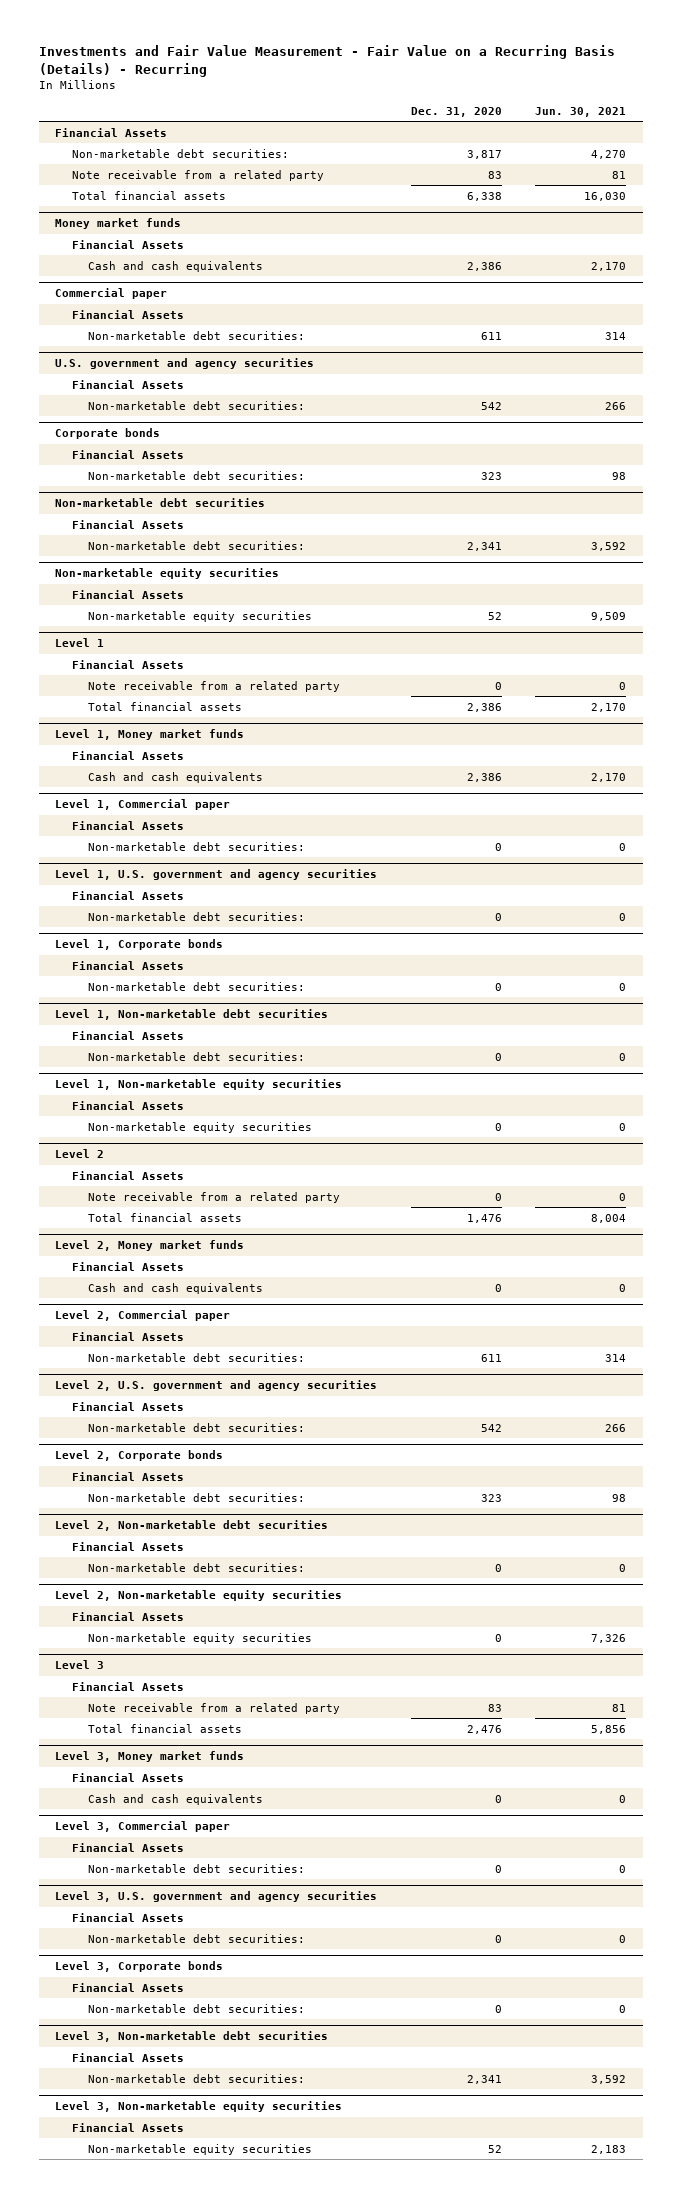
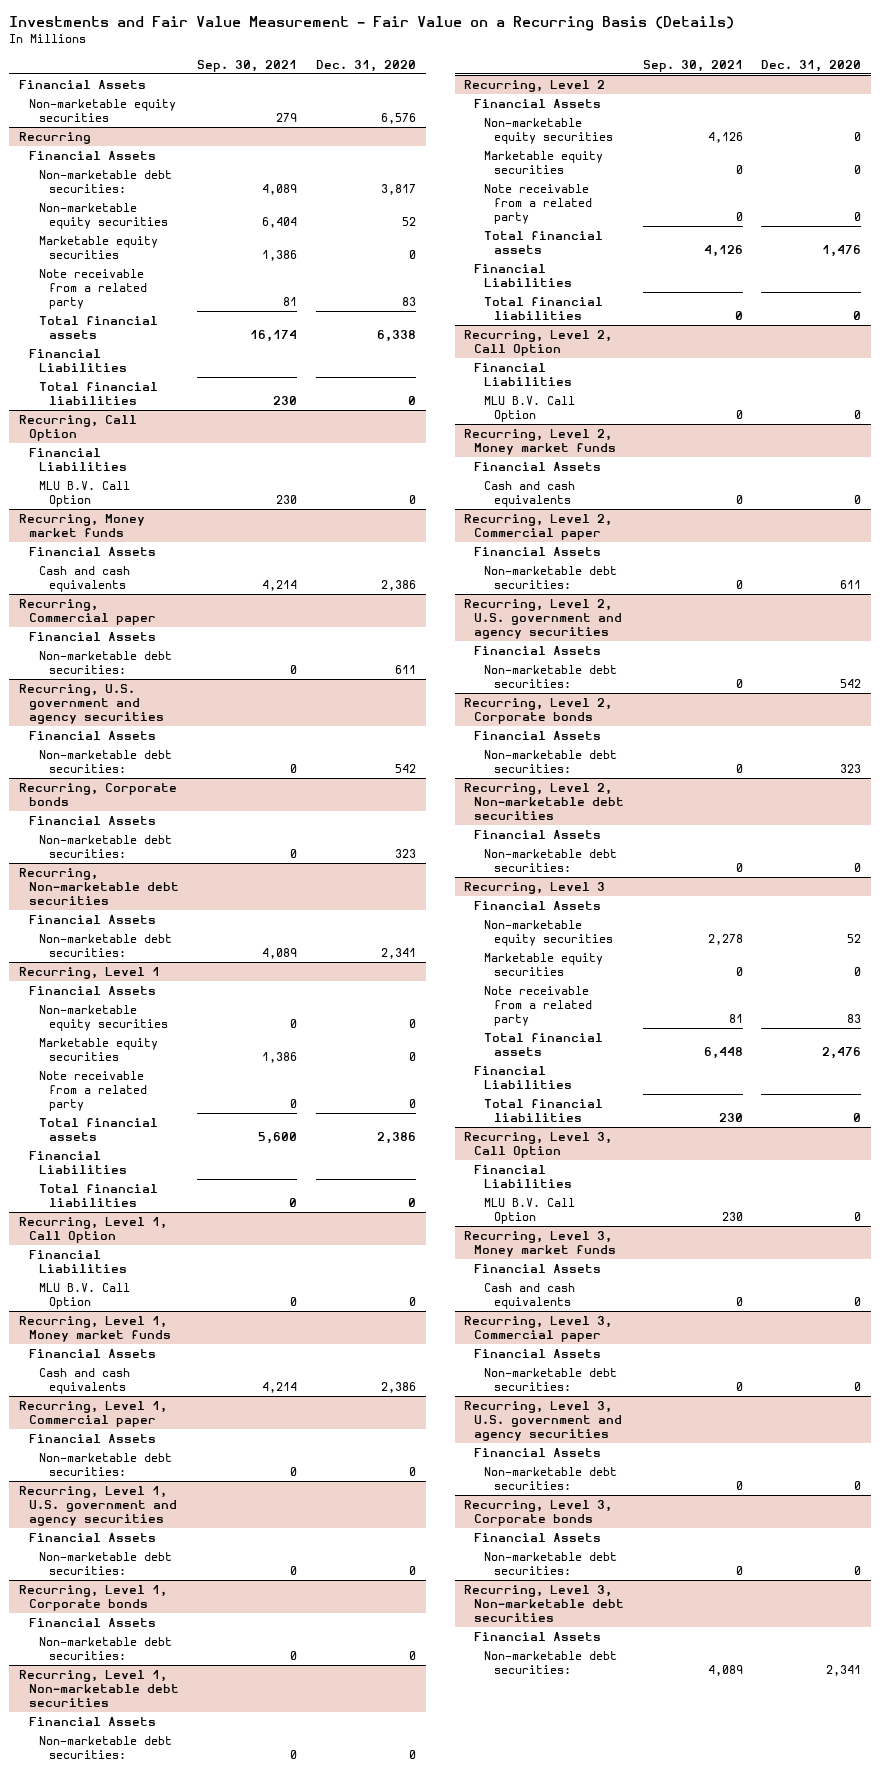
- Investments and Fair Value Measurement - Fair Value on a Recurring Basis (Details) - Recurring
+ Investments and Fair Value Measurement - Fair Value on a Recurring Basis (Details)
- | Dec. 31, 2020 | Jun. 30, 2021
+ | Sep. 30, 2021 | Dec. 31, 2020
+ Non-marketable equity securities | 279 | 6,576
+ Recurring
+ Financial Assets
+ Non-marketable equity securities | 6,404 | 52
+ Marketable equity securities | 1,386 | 0
- Money market funds
+ Financial Liabilities
+ Total financial liabilities | 230 | 0
+ Recurring, Call Option
+ Financial Liabilities
+ MLU B.V. Call Option | 230 | 0
+ Recurring, Money market funds
- Commercial paper
+ Recurring, Commercial paper
- U.S. government and agency securities
+ Recurring, U.S. government and agency securities
- Corporate bonds
+ Recurring, Corporate bonds
- Non-marketable debt securities
+ Recurring, Non-marketable debt securities
- Non-marketable equity securities
- Financial Assets
- Non-marketable equity securities | 52 | 9,509
- Level 1
+ Recurring, Level 1
+ Non-marketable equity securities | 0 | 0
+ Marketable equity securities | 1,386 | 0
- Level 1, Money market funds
+ Financial Liabilities
+ Total financial liabilities | 0 | 0
+ Recurring, Level 1, Call Option
+ Financial Liabilities
+ MLU B.V. Call Option | 0 | 0
+ Recurring, Level 1, Money market funds
- Level 1, Commercial paper
+ Recurring, Level 1, Commercial paper
- Level 1, U.S. government and agency securities
+ Recurring, Level 1, U.S. government and agency securities
- Level 1, Corporate bonds
+ Recurring, Level 1, Corporate bonds
- Level 1, Non-marketable debt securities
+ Recurring, Level 1, Non-marketable debt securities
- Level 1, Non-marketable equity securities
+ Recurring, Level 2
- Level 2
- Financial Assets
+ Marketable equity securities | 0 | 0
- Level 2, Money market funds
+ Financial Liabilities
+ Total financial liabilities | 0 | 0
+ Recurring, Level 2, Call Option
+ Financial Liabilities
+ MLU B.V. Call Option | 0 | 0
+ Recurring, Level 2, Money market funds
- Level 2, Commercial paper
+ Recurring, Level 2, Commercial paper
- Level 2, U.S. government and agency securities
+ Recurring, Level 2, U.S. government and agency securities
- Level 2, Corporate bonds
+ Recurring, Level 2, Corporate bonds
- Level 2, Non-marketable debt securities
+ Recurring, Level 2, Non-marketable debt securities
- Level 2, Non-marketable equity securities
- Financial Assets
- Non-marketable equity securities | 0 | 7,326
- Level 3
+ Recurring, Level 3
+ Non-marketable equity securities | 2,278 | 52
+ Marketable equity securities | 0 | 0
- Level 3, Money market funds
+ Financial Liabilities
+ Total financial liabilities | 230 | 0
+ Recurring, Level 3, Call Option
+ Financial Liabilities
+ MLU B.V. Call Option | 230 | 0
+ Recurring, Level 3, Money market funds
- Level 3, Commercial paper
+ Recurring, Level 3, Commercial paper
- Level 3, U.S. government and agency securities
+ Recurring, Level 3, U.S. government and agency securities
- Level 3, Corporate bonds
+ Recurring, Level 3, Corporate bonds
- Level 3, Non-marketable debt securities
+ Recurring, Level 3, Non-marketable debt securities
- Level 3, Non-marketable equity securities
- Financial Assets
- Non-marketable equity securities | 52 | 2,183

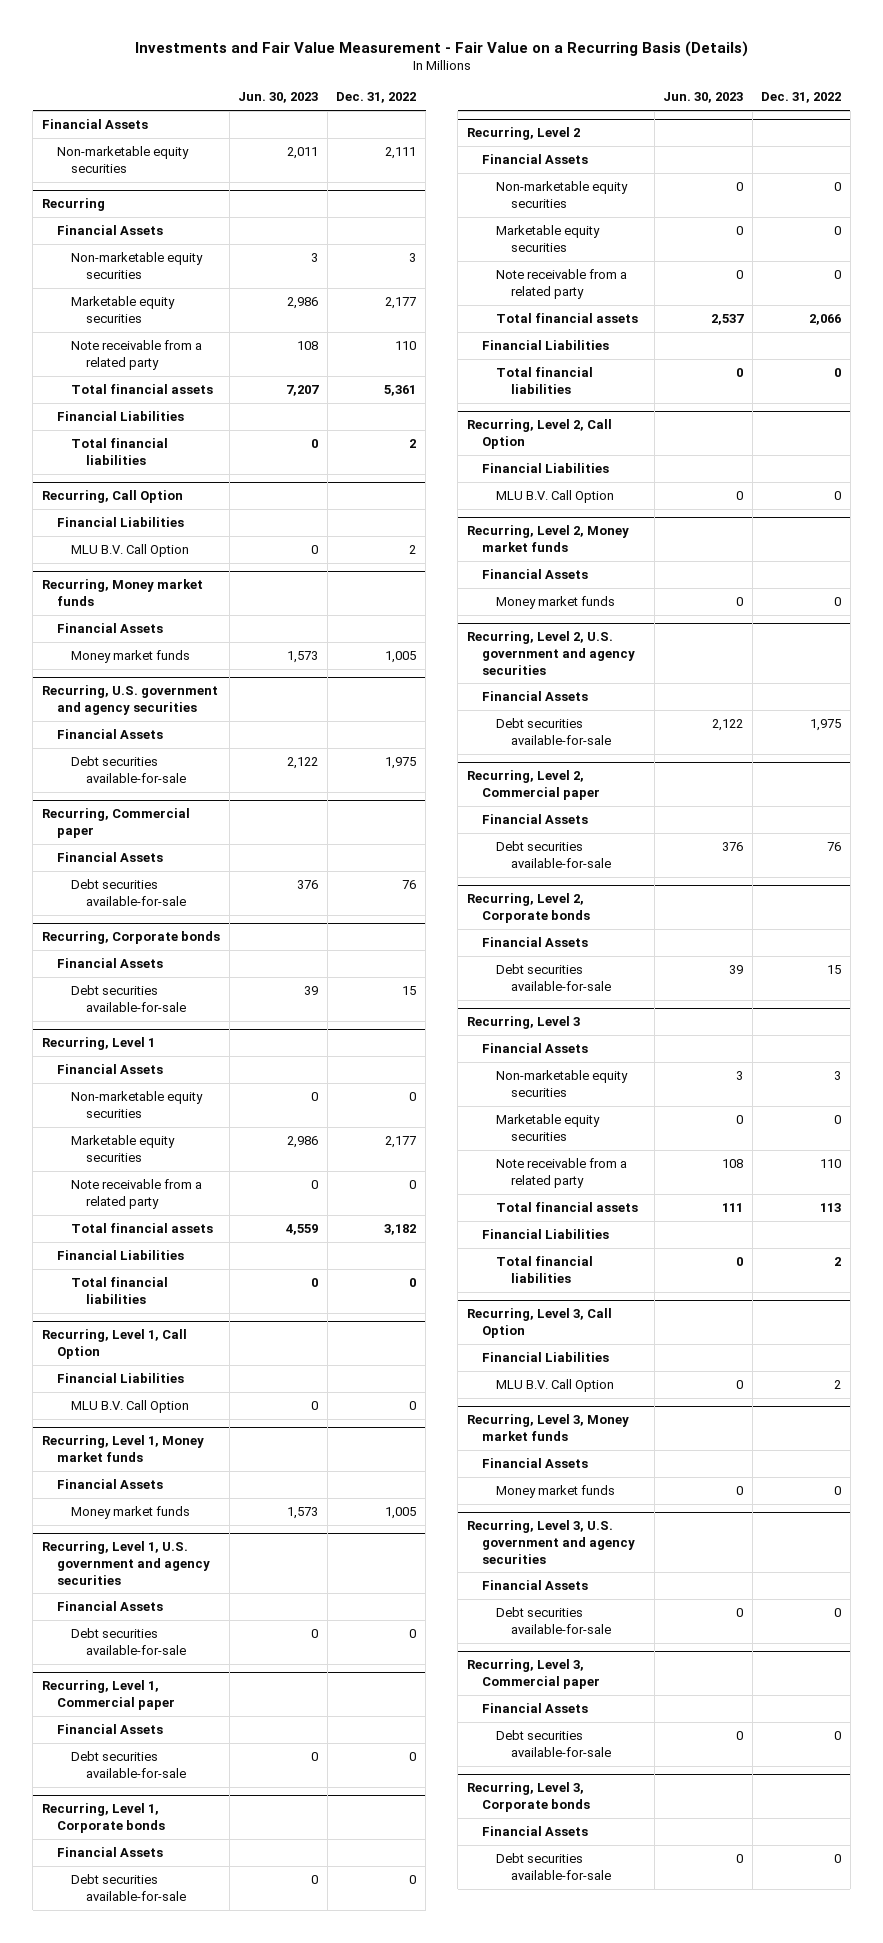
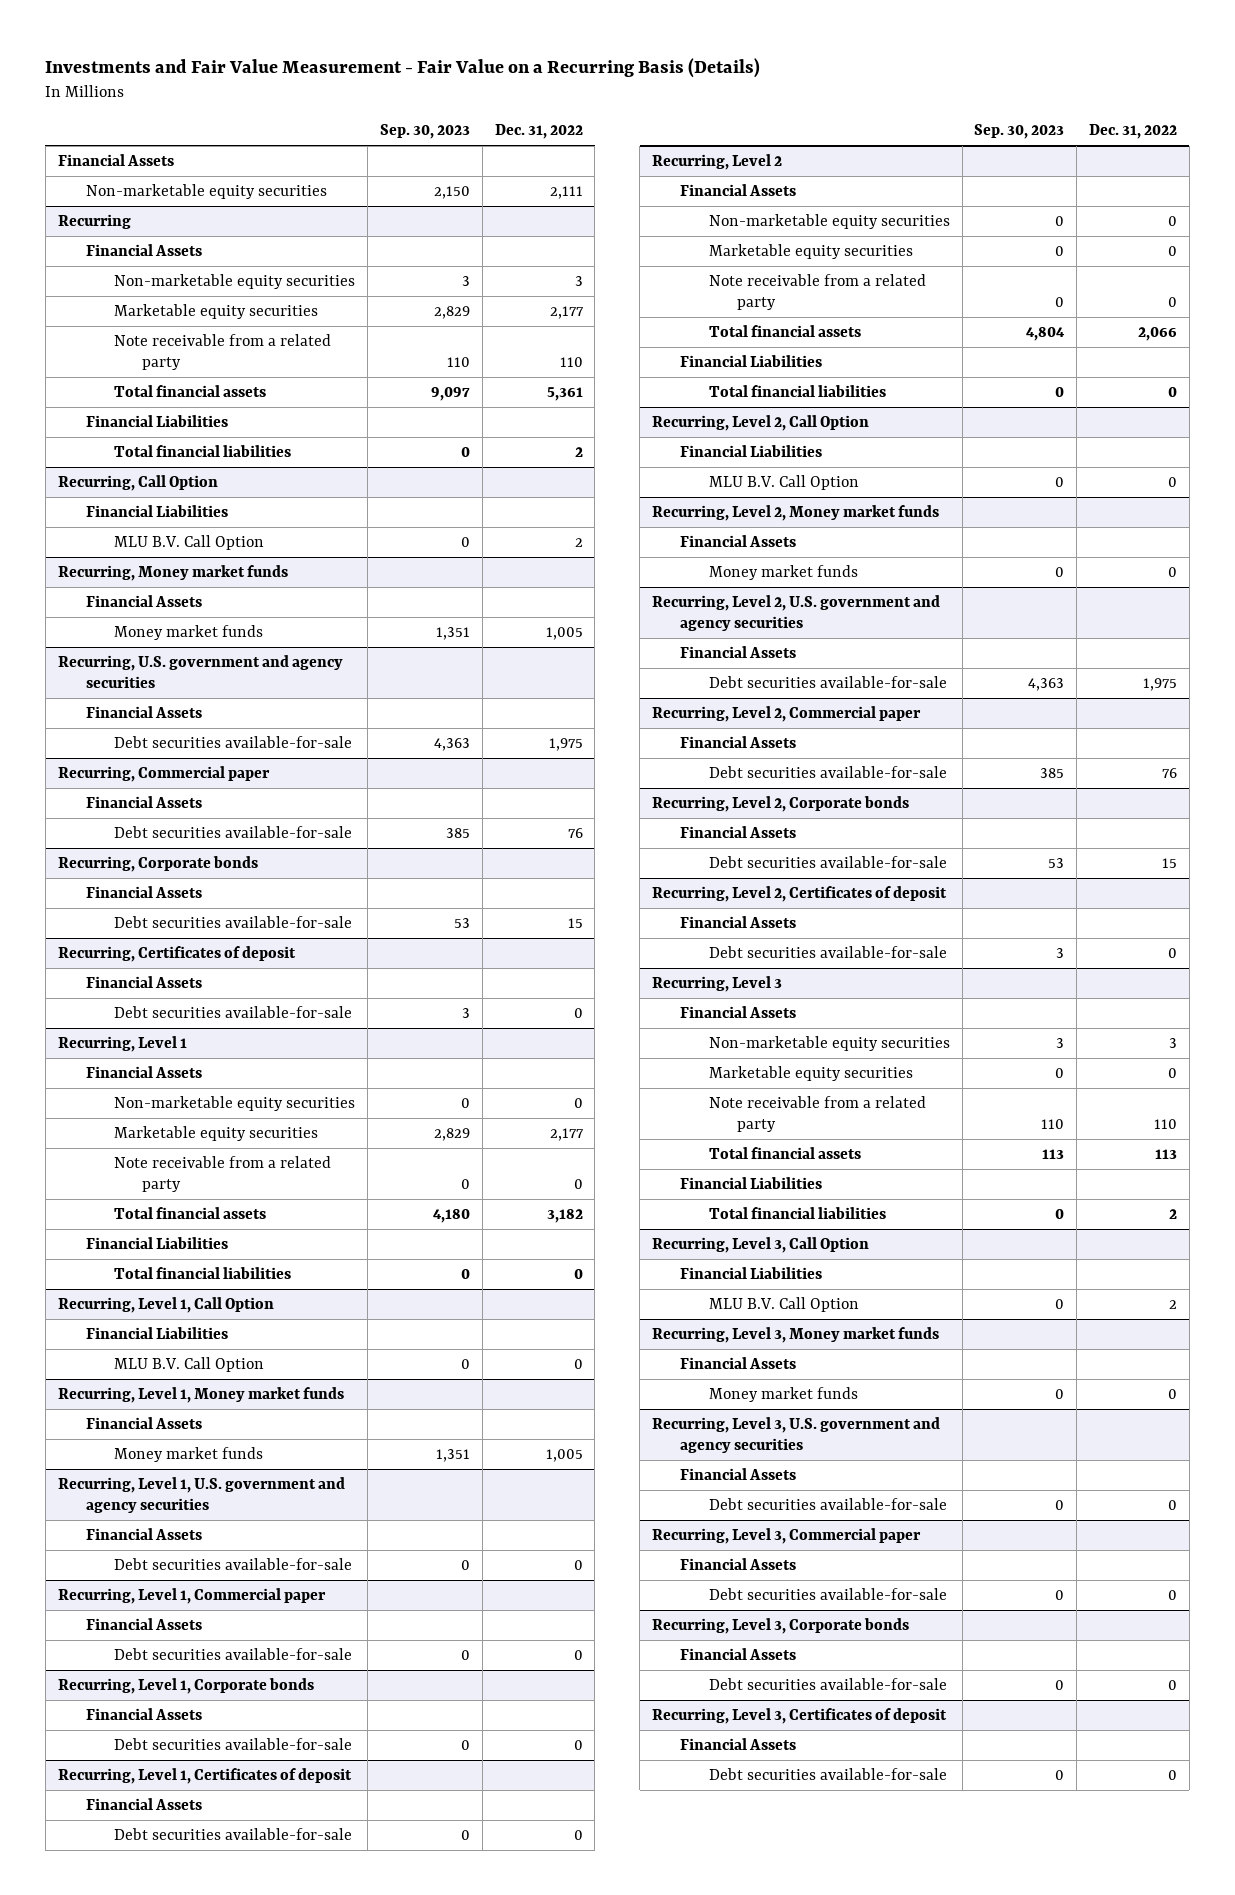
- | Jun. 30, 2023 | Dec. 31, 2022
+ | Sep. 30, 2023 | Dec. 31, 2022
+ Recurring, Certificates of deposit
+ Financial Assets
+ Debt securities available-for-sale | 3 | 0
+ Recurring, Level 1, Certificates of deposit
+ Financial Assets
+ Debt securities available-for-sale | 0 | 0
+ Recurring, Level 2, Certificates of deposit
+ Financial Assets
+ Debt securities available-for-sale | 3 | 0
+ Recurring, Level 3, Certificates of deposit
+ Financial Assets
+ Debt securities available-for-sale | 0 | 0

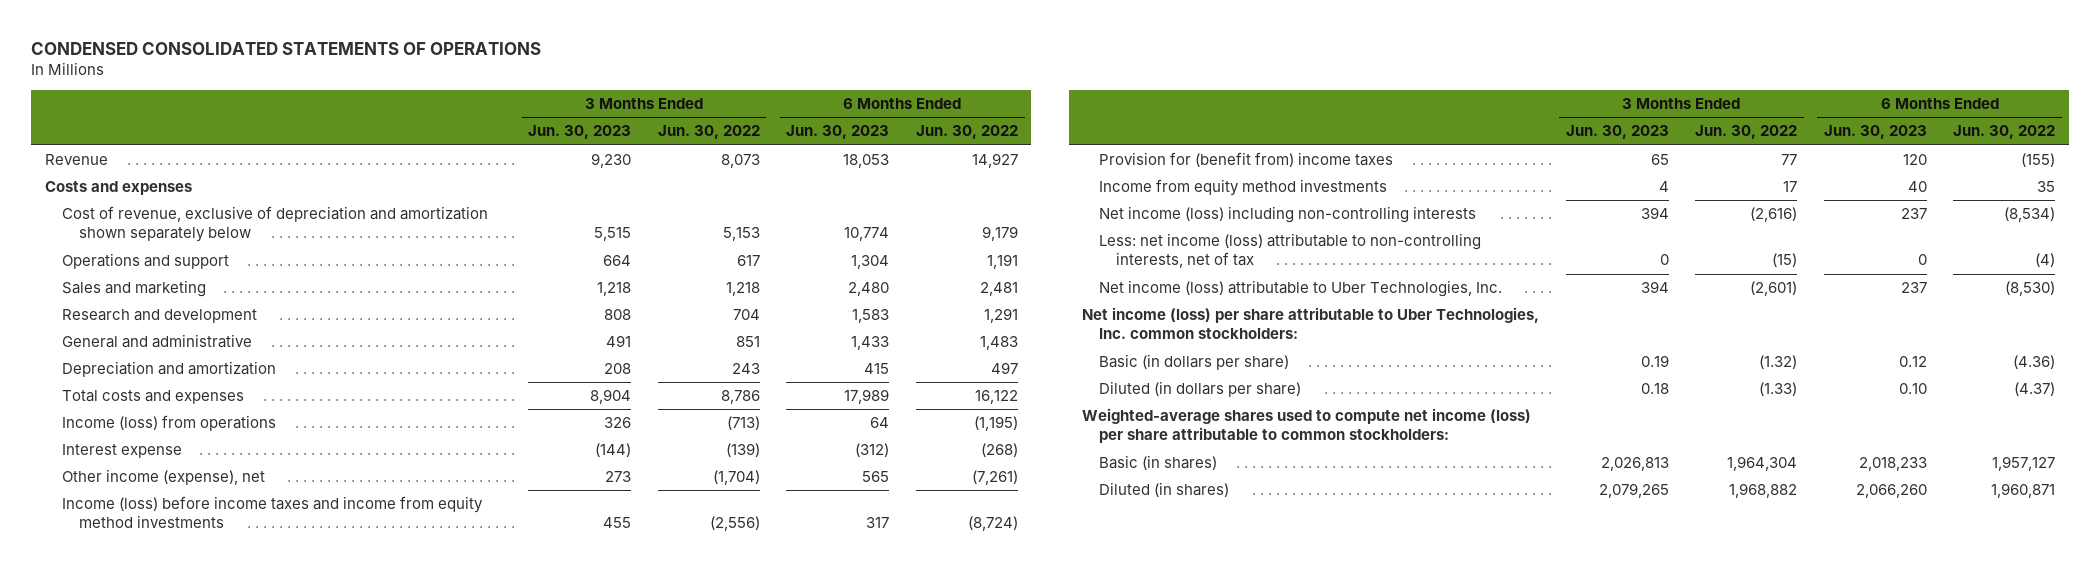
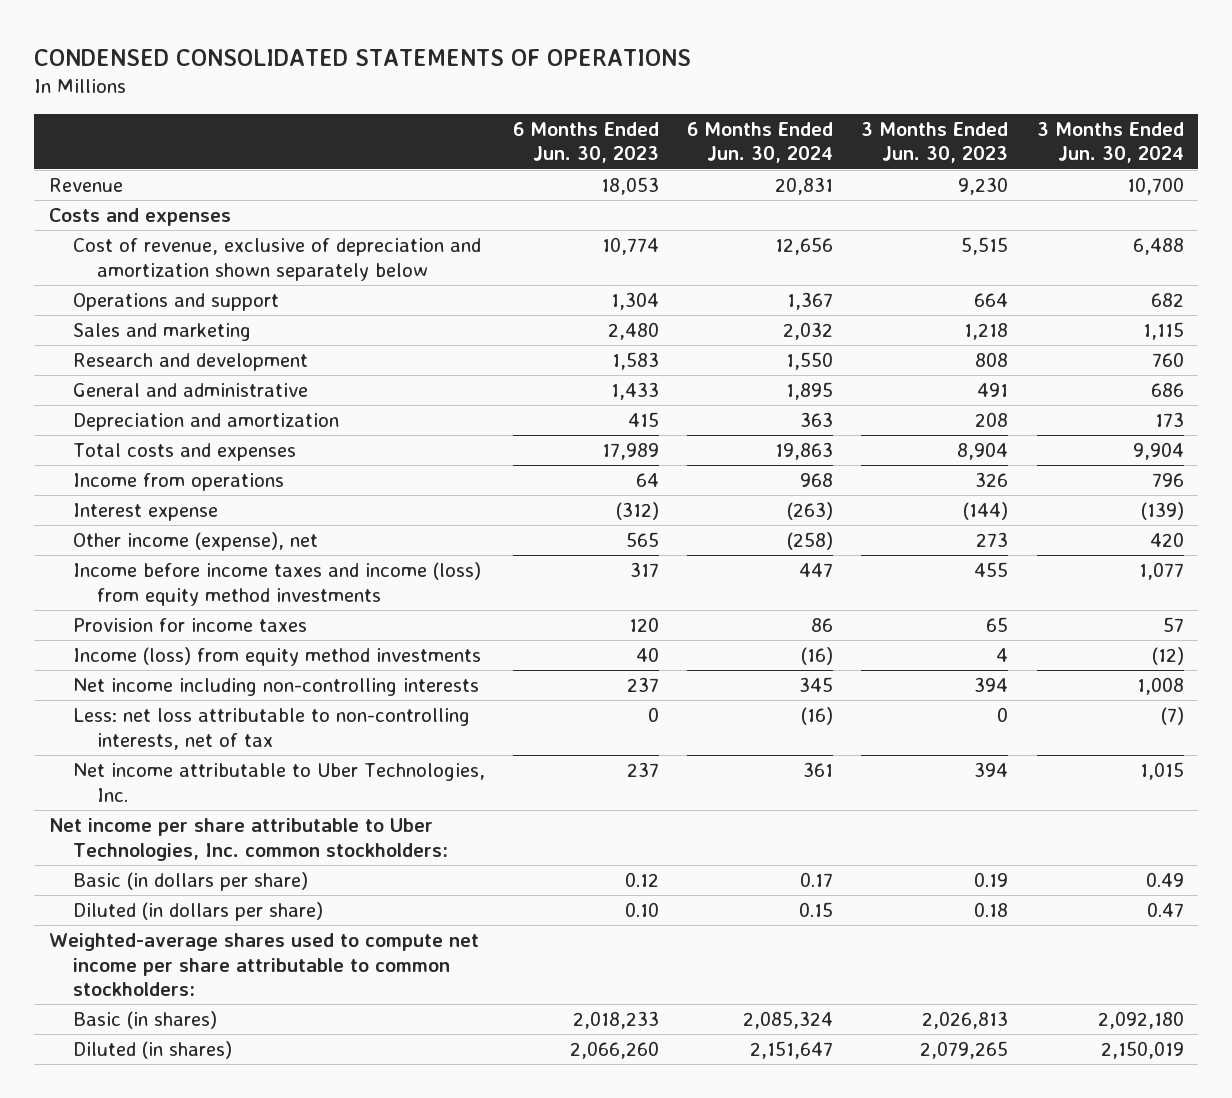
- | 3 Months Ended Jun. 30, 2023 | 3 Months Ended Jun. 30, 2022 | 6 Months Ended Jun. 30, 2023 | 6 Months Ended Jun. 30, 2022
+ | 6 Months Ended Jun. 30, 2023 | 6 Months Ended Jun. 30, 2024 | 3 Months Ended Jun. 30, 2023 | 3 Months Ended Jun. 30, 2024
- Income (loss) from operations | 326 | (713) | 64 | (1,195)
+ Income from operations | 64 | 968 | 326 | 796
- Income (loss) before income taxes and income from equity method investments | 455 | (2,556) | 317 | (8,724)
- Provision for (benefit from) income taxes | 65 | 77 | 120 | (155)
- Income from equity method investments | 4 | 17 | 40 | 35
- Net income (loss) including non-controlling interests | 394 | (2,616) | 237 | (8,534)
- Less: net income (loss) attributable to non-controlling interests, net of tax | 0 | (15) | 0 | (4)
- Net income (loss) attributable to Uber Technologies, Inc. | 394 | (2,601) | 237 | (8,530)
- Net income (loss) per share attributable to Uber Technologies, Inc. common stockholders:
+ Income before income taxes and income (loss) from equity method investments | 317 | 447 | 455 | 1,077
+ Provision for income taxes | 120 | 86 | 65 | 57
+ Income (loss) from equity method investments | 40 | (16) | 4 | (12)
+ Net income including non-controlling interests | 237 | 345 | 394 | 1,008
+ Less: net loss attributable to non-controlling interests, net of tax | 0 | (16) | 0 | (7)
+ Net income attributable to Uber Technologies, Inc. | 237 | 361 | 394 | 1,015
+ Net income per share attributable to Uber Technologies, Inc. common stockholders:
- Weighted-average shares used to compute net income (loss) per share attributable to common stockholders:
+ Weighted-average shares used to compute net income per share attributable to common stockholders:

